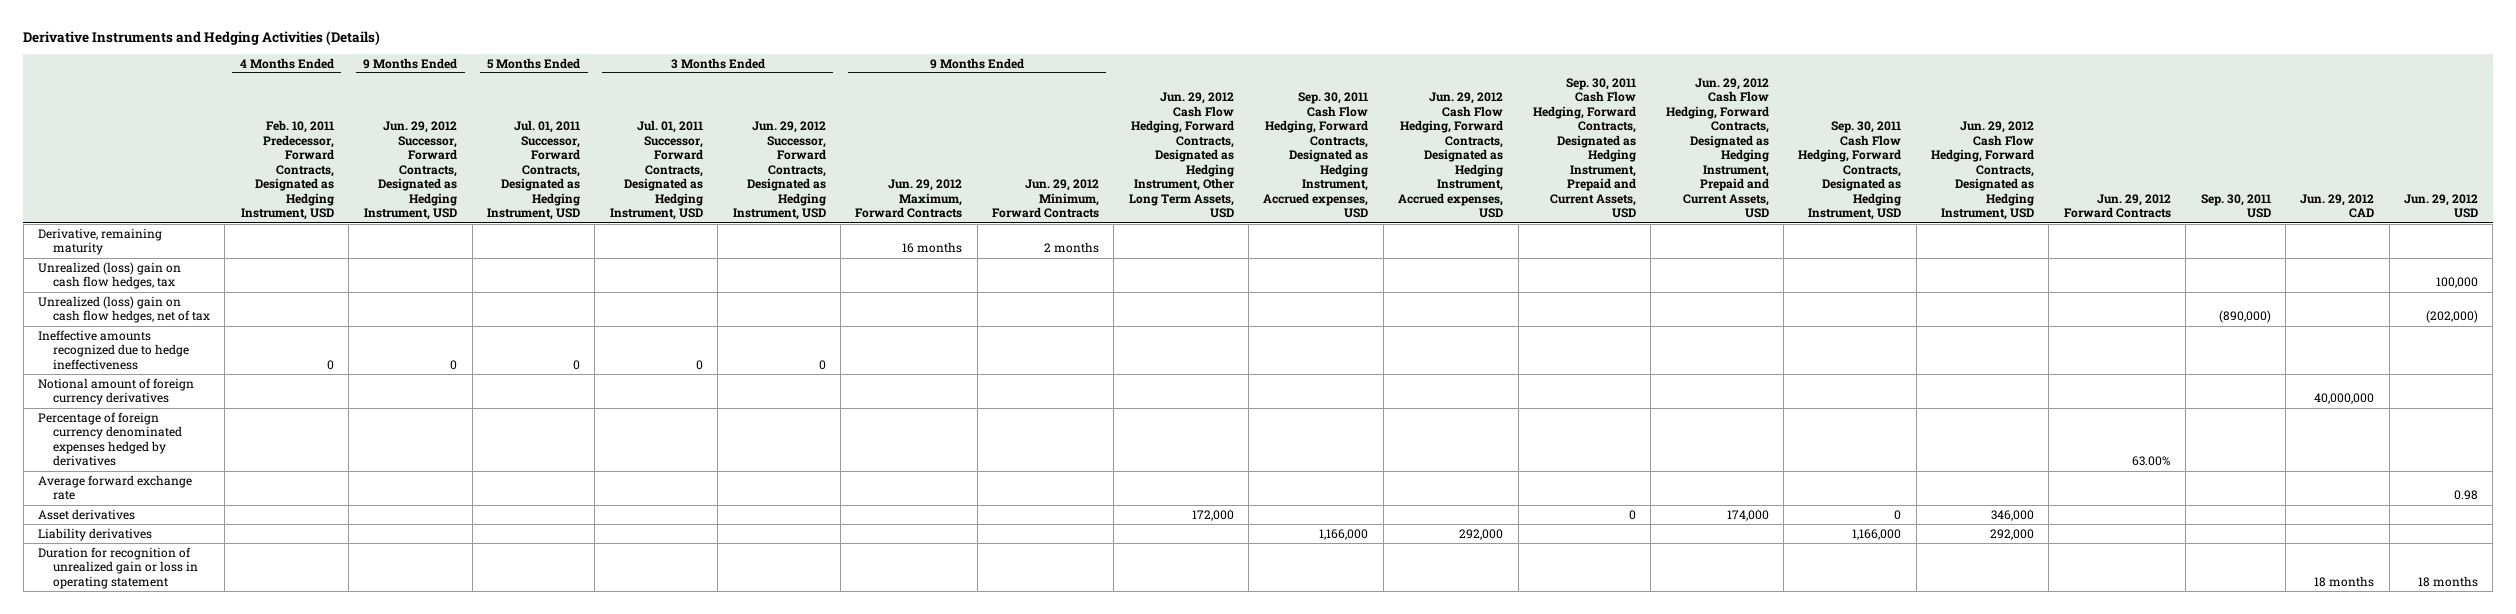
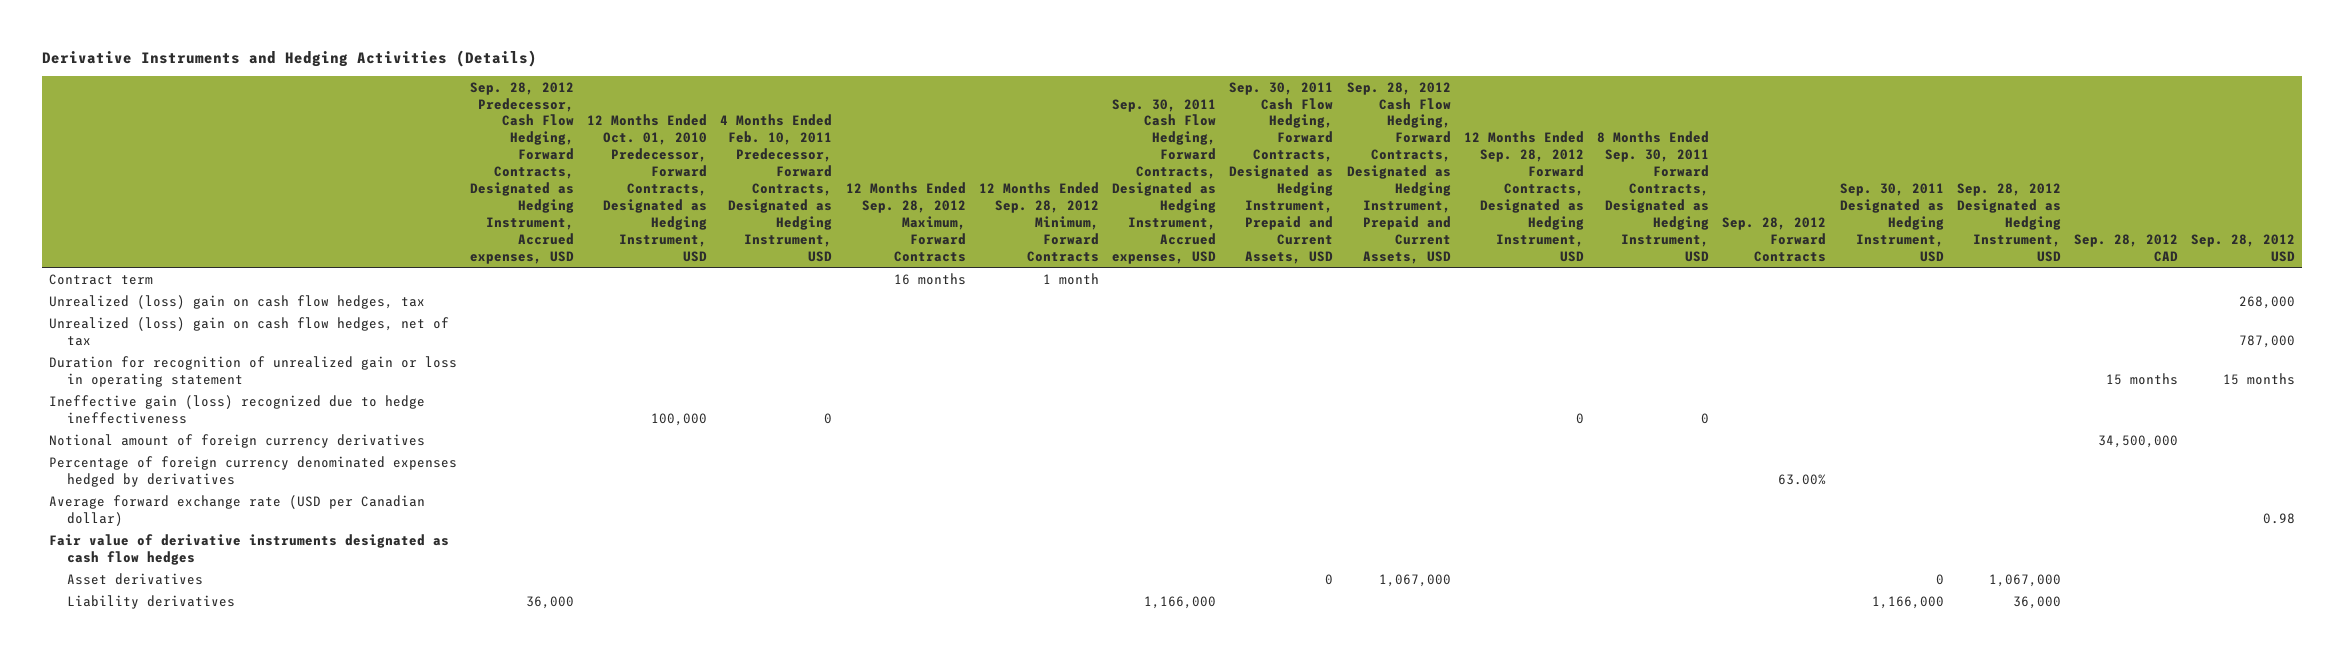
- | 4 Months Ended Feb. 10, 2011 Predecessor, Forward Contracts, Designated as Hedging Instrument, USD | 9 Months Ended Jun. 29, 2012 Successor, Forward Contracts, Designated as Hedging Instrument, USD | 5 Months Ended Jul. 01, 2011 Successor, Forward Contracts, Designated as Hedging Instrument, USD | 3 Months Ended Jul. 01, 2011 Successor, Forward Contracts, Designated as Hedging Instrument, USD | 3 Months Ended Jun. 29, 2012 Successor, Forward Contracts, Designated as Hedging Instrument, USD | 9 Months Ended Jun. 29, 2012 Maximum, Forward Contracts | 9 Months Ended Jun. 29, 2012 Minimum, Forward Contracts | Jun. 29, 2012 Cash Flow Hedging, Forward Contracts, Designated as Hedging Instrument, Other Long Term Assets, USD | Sep. 30, 2011 Cash Flow Hedging, Forward Contracts, Designated as Hedging Instrument, Accrued expenses, USD | Jun. 29, 2012 Cash Flow Hedging, Forward Contracts, Designated as Hedging Instrument, Accrued expenses, USD | Sep. 30, 2011 Cash Flow Hedging, Forward Contracts, Designated as Hedging Instrument, Prepaid and Current Assets, USD | Jun. 29, 2012 Cash Flow Hedging, Forward Contracts, Designated as Hedging Instrument, Prepaid and Current Assets, USD | Sep. 30, 2011 Cash Flow Hedging, Forward Contracts, Designated as Hedging Instrument, USD | Jun. 29, 2012 Cash Flow Hedging, Forward Contracts, Designated as Hedging Instrument, USD | Jun. 29, 2012 Forward Contracts | Sep. 30, 2011 USD | Jun. 29, 2012 CAD | Jun. 29, 2012 USD
+ | Sep. 28, 2012 Predecessor, Cash Flow Hedging, Forward Contracts, Designated as Hedging Instrument, Accrued expenses, USD | 12 Months Ended Oct. 01, 2010 Predecessor, Forward Contracts, Designated as Hedging Instrument, USD | 4 Months Ended Feb. 10, 2011 Predecessor, Forward Contracts, Designated as Hedging Instrument, USD | 12 Months Ended Sep. 28, 2012 Maximum, Forward Contracts | 12 Months Ended Sep. 28, 2012 Minimum, Forward Contracts | Sep. 30, 2011 Cash Flow Hedging, Forward Contracts, Designated as Hedging Instrument, Accrued expenses, USD | Sep. 30, 2011 Cash Flow Hedging, Forward Contracts, Designated as Hedging Instrument, Prepaid and Current Assets, USD | Sep. 28, 2012 Cash Flow Hedging, Forward Contracts, Designated as Hedging Instrument, Prepaid and Current Assets, USD | 12 Months Ended Sep. 28, 2012 Forward Contracts, Designated as Hedging Instrument, USD | 8 Months Ended Sep. 30, 2011 Forward Contracts, Designated as Hedging Instrument, USD | Sep. 28, 2012 Forward Contracts | Sep. 30, 2011 Designated as Hedging Instrument, USD | Sep. 28, 2012 Designated as Hedging Instrument, USD | Sep. 28, 2012 CAD | Sep. 28, 2012 USD
- Derivative, remaining maturity | | | | | | 16 months | 2 months | | | | | | | | | | |
+ Contract term | | | | 16 months | 1 month | | | | | | | | | |
- Ineffective amounts recognized due to hedge ineffectiveness | 0 | 0 | 0 | 0 | 0 | | | | | | | | | | | | |
moved up: Duration for recognition of unrealized gain or loss in operating statement | | | | | | | | | | | | | | 15 months | 15 months
+ Ineffective gain (loss) recognized due to hedge ineffectiveness | | 100,000 | 0 | | | | | | 0 | 0 | | | | |
- Average forward exchange rate | | | | | | | | | | | | | | | | | | 0.98
+ Average forward exchange rate (USD per Canadian dollar) | | | | | | | | | | | | | | | 0.98
+ Fair value of derivative instruments designated as cash flow hedges

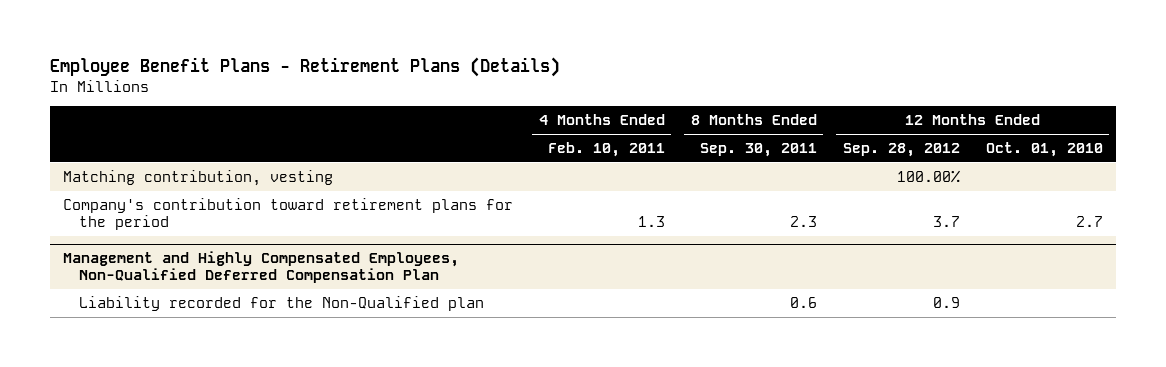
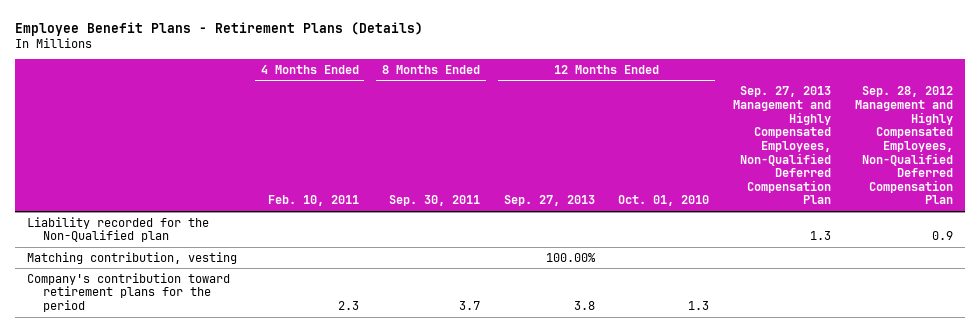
- | 4 Months Ended Feb. 10, 2011 | 8 Months Ended Sep. 30, 2011 | 12 Months Ended Sep. 28, 2012 | 12 Months Ended Oct. 01, 2010
+ | 4 Months Ended Feb. 10, 2011 | 8 Months Ended Sep. 30, 2011 | 12 Months Ended Sep. 27, 2013 | 12 Months Ended Oct. 01, 2010 | Sep. 27, 2013 Management and Highly Compensated Employees, Non-Qualified Deferred Compensation Plan | Sep. 28, 2012 Management and Highly Compensated Employees, Non-Qualified Deferred Compensation Plan
+ Liability recorded for the Non-Qualified plan | | | | | 1.3 | 0.9
- Company's contribution toward retirement plans for the period | 1.3 | 2.3 | 3.7 | 2.7
- Management and Highly Compensated Employees, Non-Qualified Deferred Compensation Plan
- Liability recorded for the Non-Qualified plan | | 0.6 | 0.9 |
+ Company's contribution toward retirement plans for the period | 2.3 | 3.7 | 3.8 | 1.3 | |

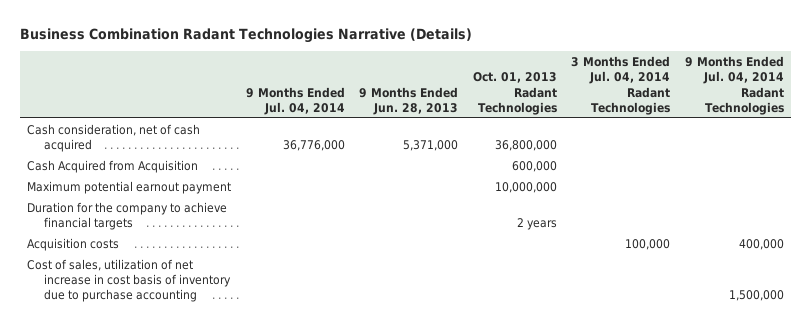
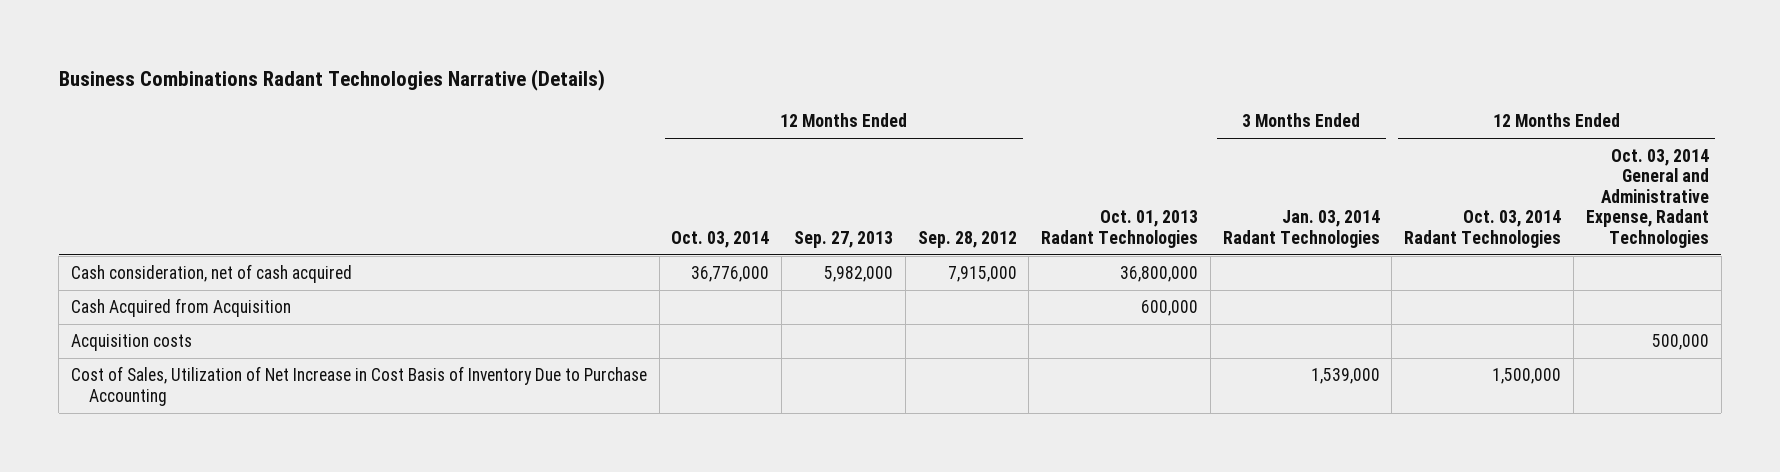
- Business Combination Radant Technologies Narrative (Details)
+ Business Combinations Radant Technologies Narrative (Details)
- | 9 Months Ended Jul. 04, 2014 | 9 Months Ended Jun. 28, 2013 | Oct. 01, 2013 Radant Technologies | 3 Months Ended Jul. 04, 2014 Radant Technologies | 9 Months Ended Jul. 04, 2014 Radant Technologies
+ | 12 Months Ended Oct. 03, 2014 | 12 Months Ended Sep. 27, 2013 | 12 Months Ended Sep. 28, 2012 | Oct. 01, 2013 Radant Technologies | 3 Months Ended Jan. 03, 2014 Radant Technologies | 12 Months Ended Oct. 03, 2014 Radant Technologies | 12 Months Ended Oct. 03, 2014 General and Administrative Expense, Radant Technologies
- Maximum potential earnout payment | | | 10,000,000 | |
- Duration for the company to achieve financial targets | | | 2 years | |
- Cost of sales, utilization of net increase in cost basis of inventory due to purchase accounting | | | | | 1,500,000
+ Cost of Sales, Utilization of Net Increase in Cost Basis of Inventory Due to Purchase Accounting | | | | | 1,539,000 | 1,500,000 |

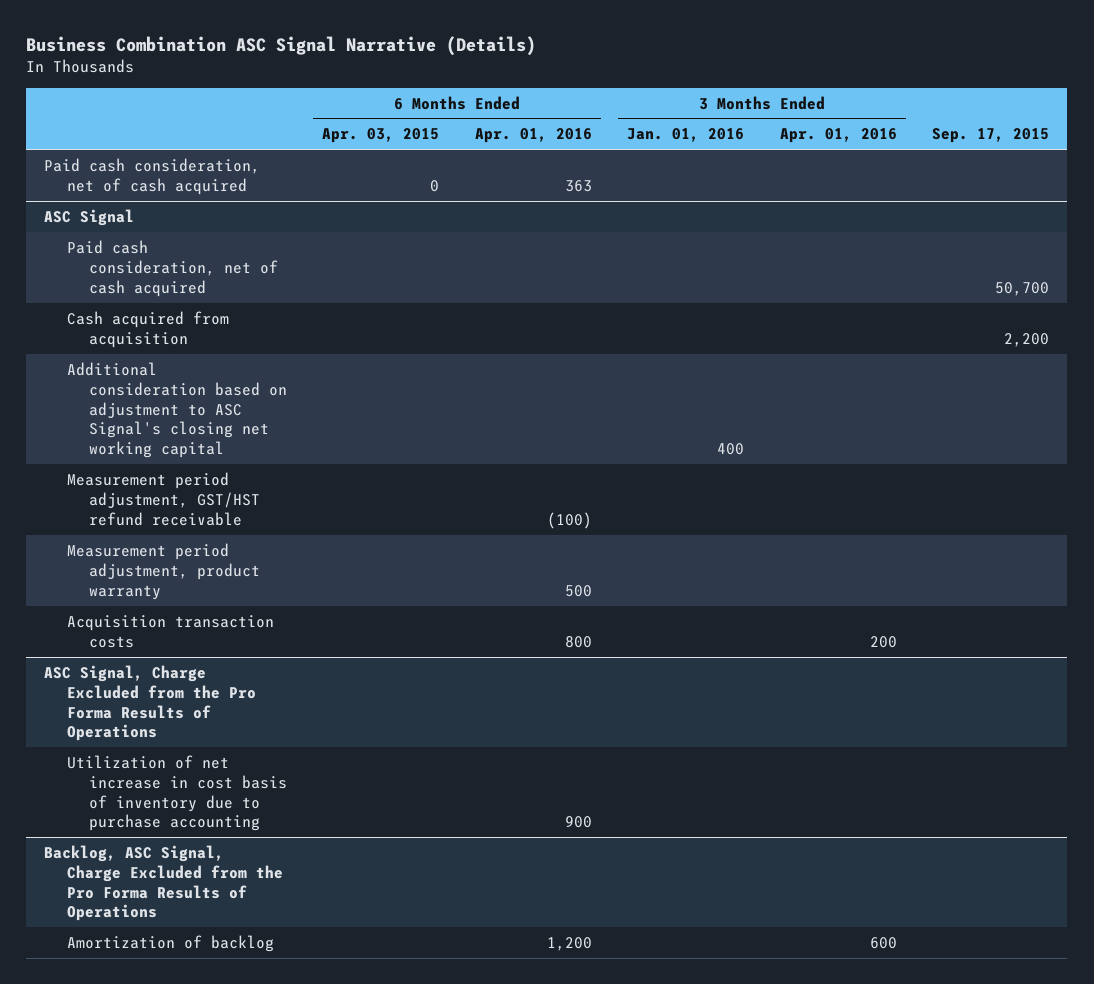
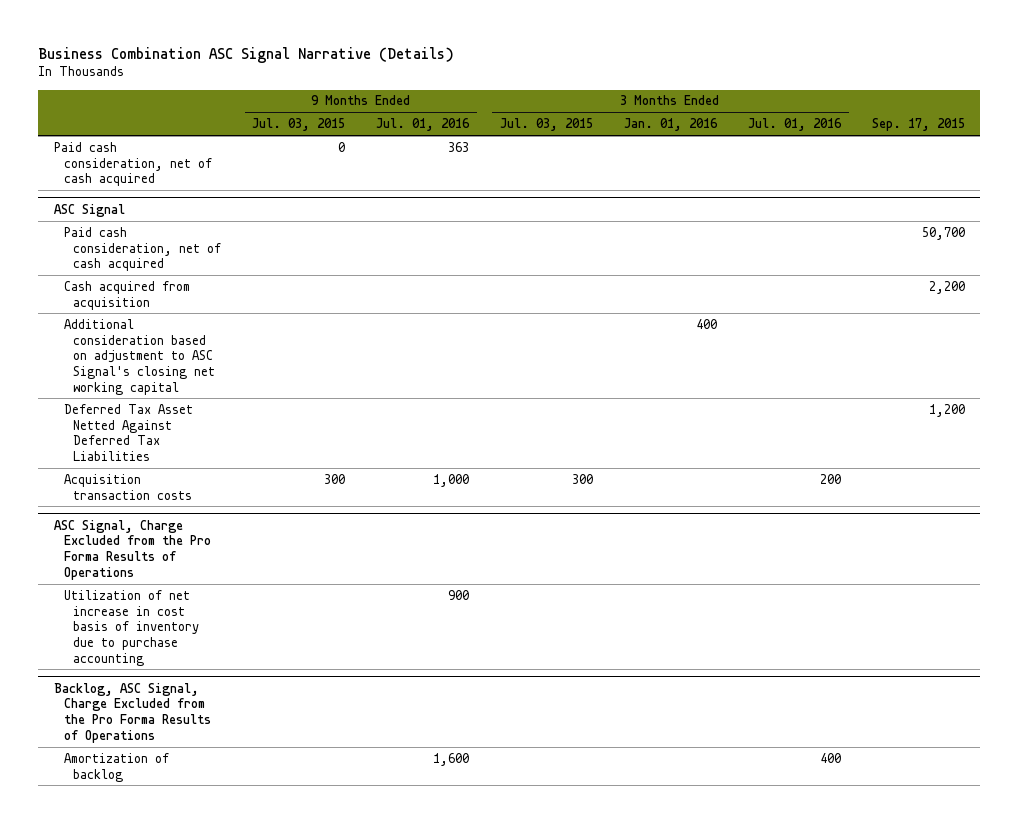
- | 6 Months Ended Apr. 03, 2015 | 6 Months Ended Apr. 01, 2016 | 3 Months Ended Jan. 01, 2016 | 3 Months Ended Apr. 01, 2016 | Sep. 17, 2015
+ | 9 Months Ended Jul. 03, 2015 | 9 Months Ended Jul. 01, 2016 | 3 Months Ended Jul. 03, 2015 | 3 Months Ended Jan. 01, 2016 | 3 Months Ended Jul. 01, 2016 | Sep. 17, 2015
@ ASC Signal
- Measurement period adjustment, GST/HST refund receivable | | (100) | | |
- Measurement period adjustment, product warranty | | 500 | | |
+ Deferred Tax Asset Netted Against Deferred Tax Liabilities | | | | | | 1,200

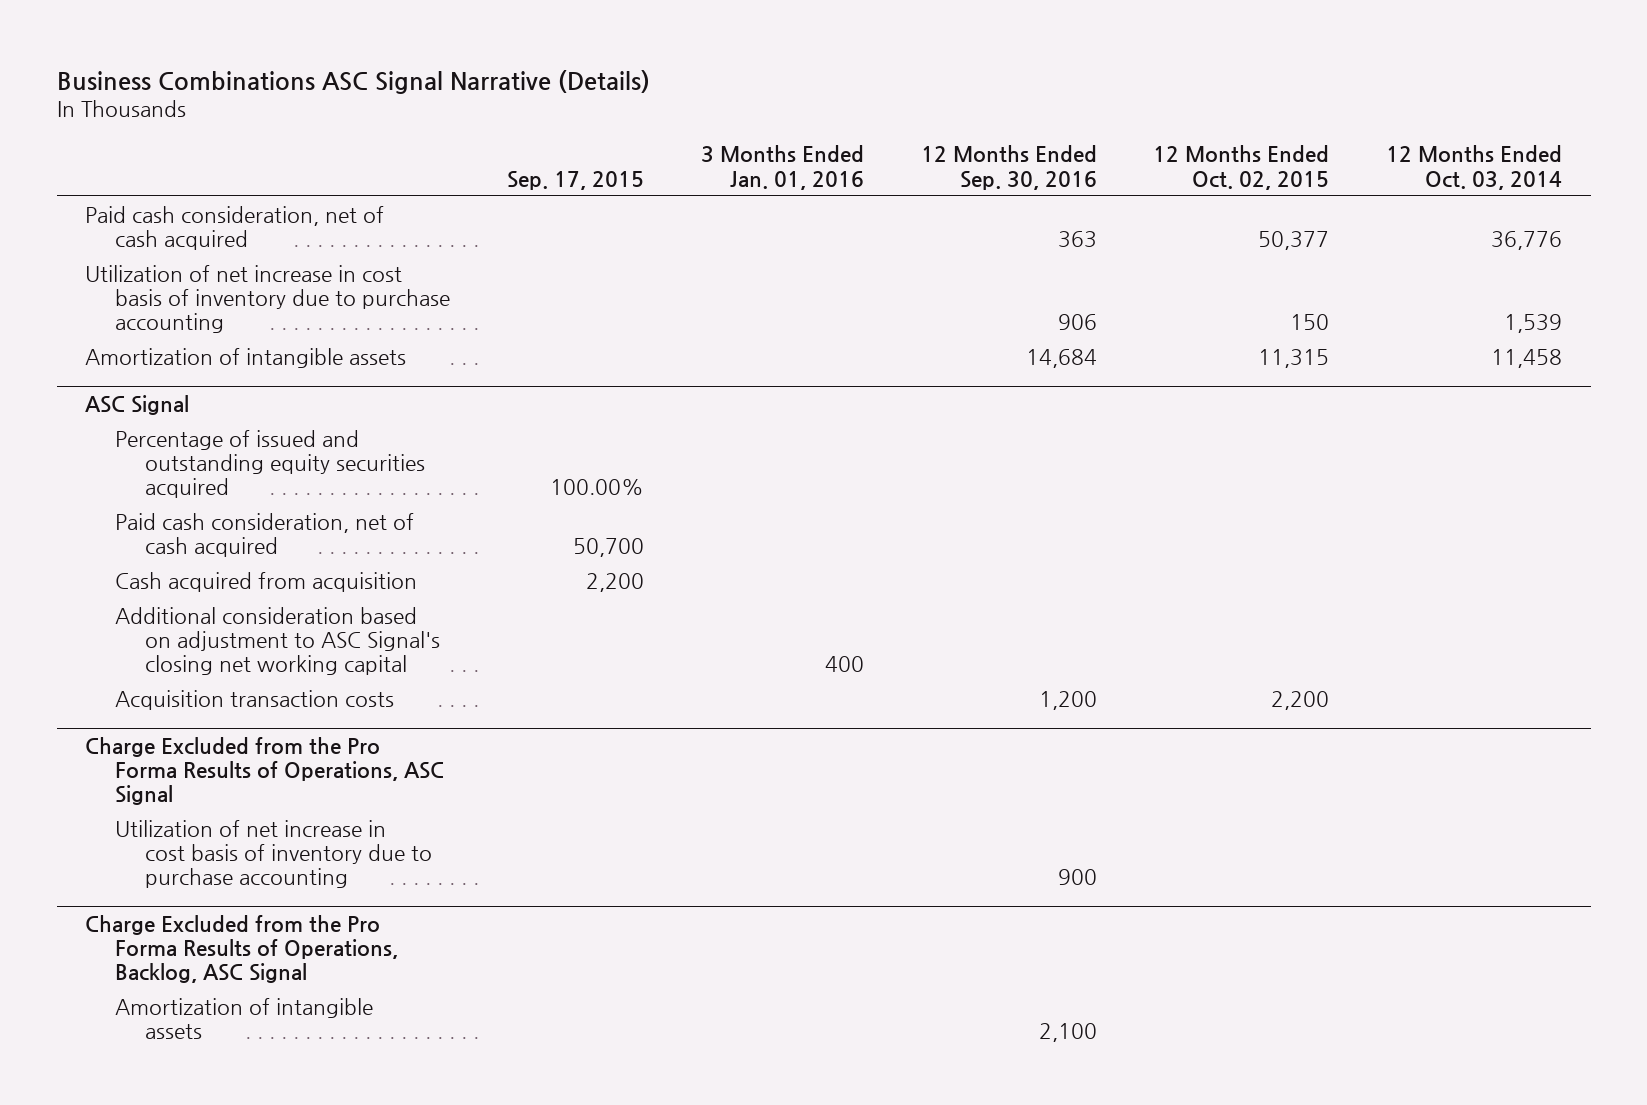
- Business Combination ASC Signal Narrative (Details)
+ Business Combinations ASC Signal Narrative (Details)
- | 9 Months Ended Jul. 03, 2015 | 9 Months Ended Jul. 01, 2016 | 3 Months Ended Jul. 03, 2015 | 3 Months Ended Jan. 01, 2016 | 3 Months Ended Jul. 01, 2016 | Sep. 17, 2015
+ | Sep. 17, 2015 | 3 Months Ended Jan. 01, 2016 | 12 Months Ended Sep. 30, 2016 | 12 Months Ended Oct. 02, 2015 | 12 Months Ended Oct. 03, 2014
+ Utilization of net increase in cost basis of inventory due to purchase accounting | | | 906 | 150 | 1,539
+ Amortization of intangible assets | | | 14,684 | 11,315 | 11,458
@ ASC Signal
+ Percentage of issued and outstanding equity securities acquired | 100.00% | | | |
- Deferred Tax Asset Netted Against Deferred Tax Liabilities | | | | | | 1,200
- ASC Signal, Charge Excluded from the Pro Forma Results of Operations
+ Charge Excluded from the Pro Forma Results of Operations, ASC Signal
- Backlog, ASC Signal, Charge Excluded from the Pro Forma Results of Operations
- Amortization of backlog | | 1,600 | | | 400 |
+ Charge Excluded from the Pro Forma Results of Operations, Backlog, ASC Signal
+ Amortization of intangible assets | | | 2,100 | |

